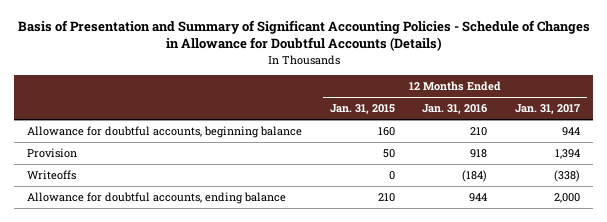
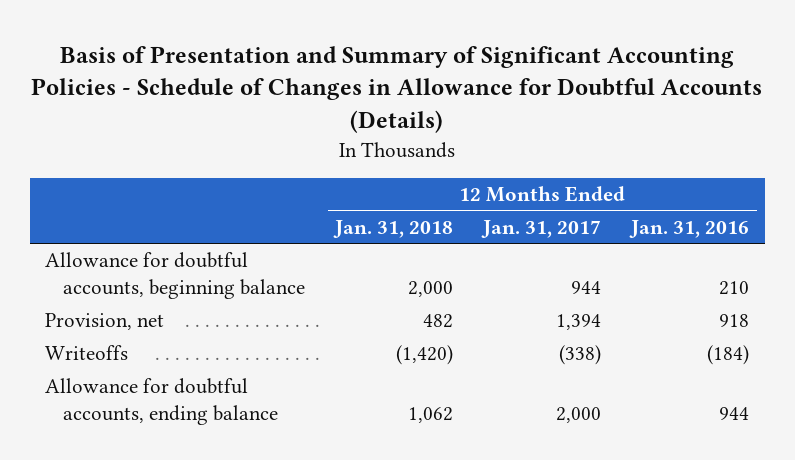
- | 12 Months Ended Jan. 31, 2015 | 12 Months Ended Jan. 31, 2016 | 12 Months Ended Jan. 31, 2017
+ | 12 Months Ended Jan. 31, 2018 | 12 Months Ended Jan. 31, 2017 | 12 Months Ended Jan. 31, 2016
- Provision | 50 | 918 | 1,394
+ Provision, net | 482 | 1,394 | 918

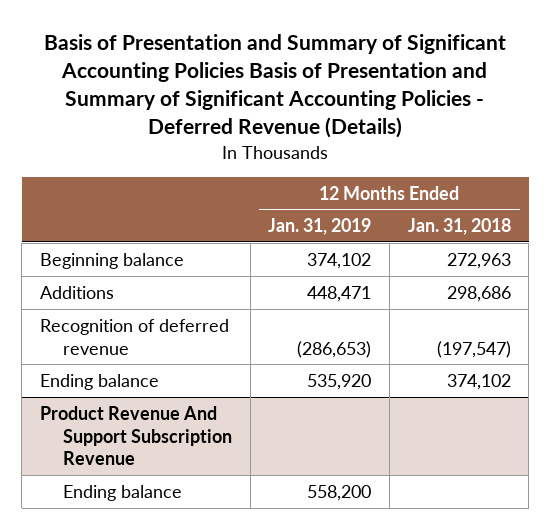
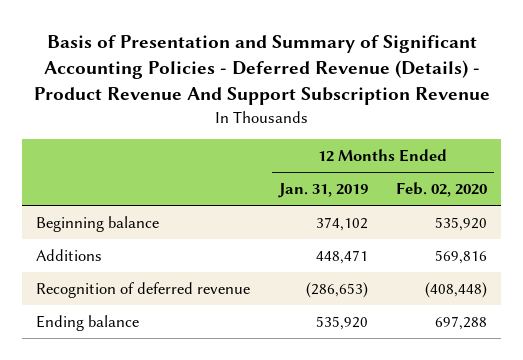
- Basis of Presentation and Summary of Significant Accounting Policies Basis of Presentation and Summary of Significant Accounting Policies - Deferred Revenue (Details)
+ Basis of Presentation and Summary of Significant Accounting Policies - Deferred Revenue (Details) - Product Revenue And Support Subscription Revenue
- | 12 Months Ended Jan. 31, 2019 | 12 Months Ended Jan. 31, 2018
+ | 12 Months Ended Jan. 31, 2019 | 12 Months Ended Feb. 02, 2020
- Product Revenue And Support Subscription Revenue
- Ending balance | 558,200 |

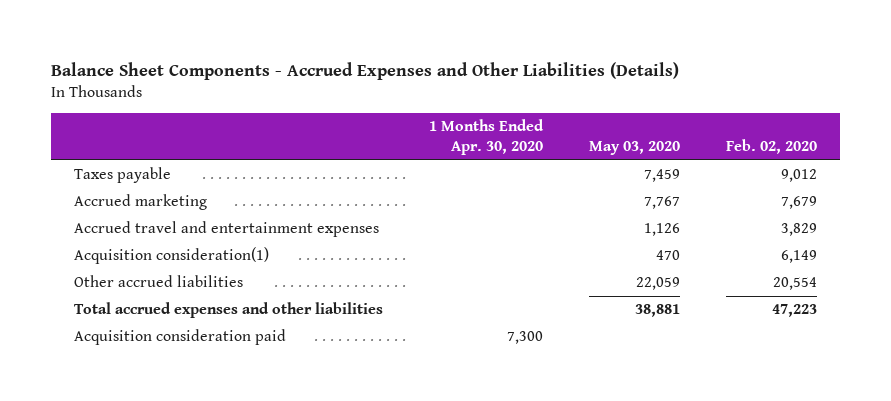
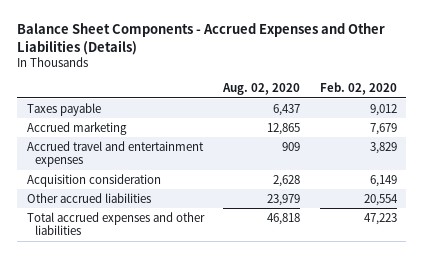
- | 1 Months Ended Apr. 30, 2020 | May 03, 2020 | Feb. 02, 2020
+ | Aug. 02, 2020 | Feb. 02, 2020
- Acquisition consideration(1) | | 470 | 6,149
+ Acquisition consideration | 2,628 | 6,149
- Acquisition consideration paid | 7,300 | |

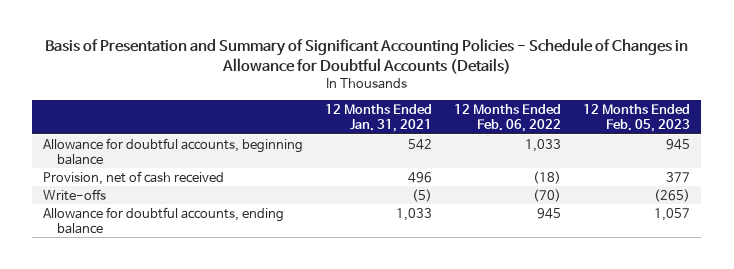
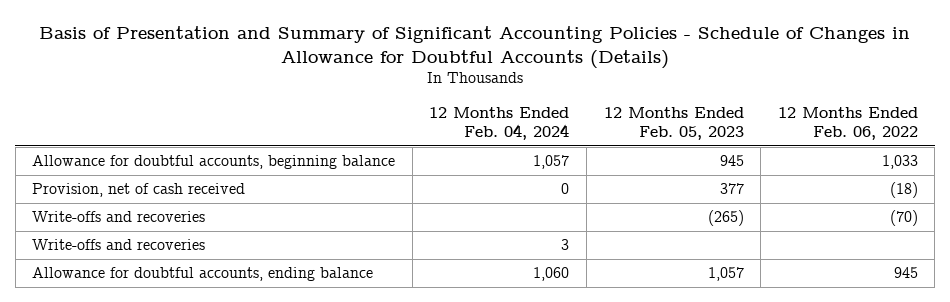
- | 12 Months Ended Jan. 31, 2021 | 12 Months Ended Feb. 06, 2022 | 12 Months Ended Feb. 05, 2023
+ | 12 Months Ended Feb. 04, 2024 | 12 Months Ended Feb. 05, 2023 | 12 Months Ended Feb. 06, 2022
- Write-offs | (5) | (70) | (265)
+ Write-offs and recoveries | | (265) | (70)
+ Write-offs and recoveries | 3 | |

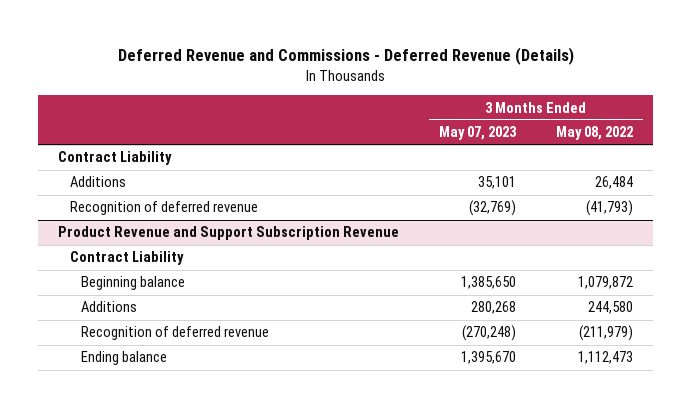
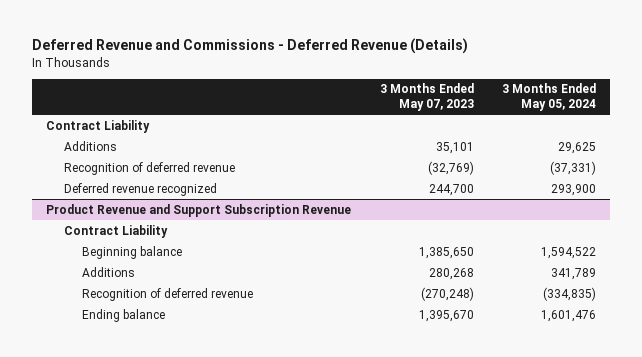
- | 3 Months Ended May 07, 2023 | 3 Months Ended May 08, 2022
+ | 3 Months Ended May 07, 2023 | 3 Months Ended May 05, 2024
+ Deferred revenue recognized | 244,700 | 293,900

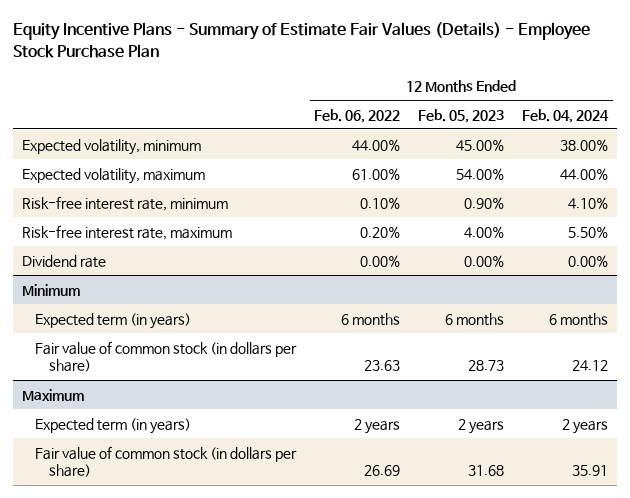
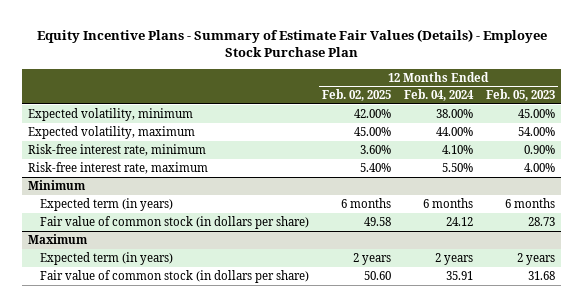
- | 12 Months Ended Feb. 06, 2022 | 12 Months Ended Feb. 05, 2023 | 12 Months Ended Feb. 04, 2024
+ | 12 Months Ended Feb. 02, 2025 | 12 Months Ended Feb. 04, 2024 | 12 Months Ended Feb. 05, 2023
- Dividend rate | 0.00% | 0.00% | 0.00%

